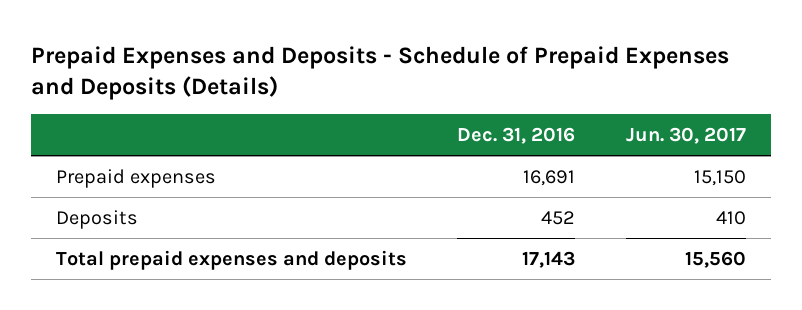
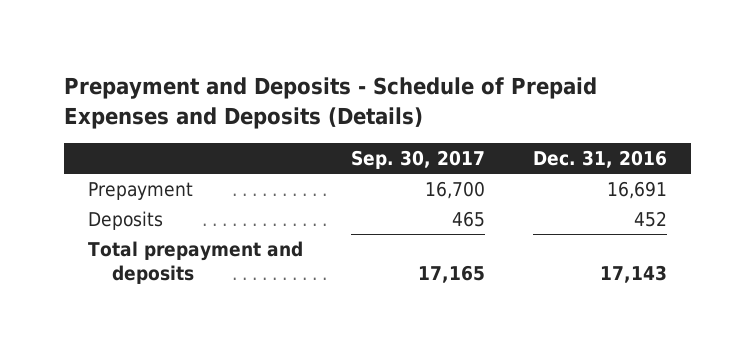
- Prepaid Expenses and Deposits - Schedule of Prepaid Expenses and Deposits (Details)
+ Prepayment and Deposits - Schedule of Prepaid Expenses and Deposits (Details)
- | Dec. 31, 2016 | Jun. 30, 2017
+ | Sep. 30, 2017 | Dec. 31, 2016
- Prepaid expenses | 16,691 | 15,150
+ Prepayment | 16,700 | 16,691
- Total prepaid expenses and deposits | 17,143 | 15,560
+ Total prepayment and deposits | 17,165 | 17,143

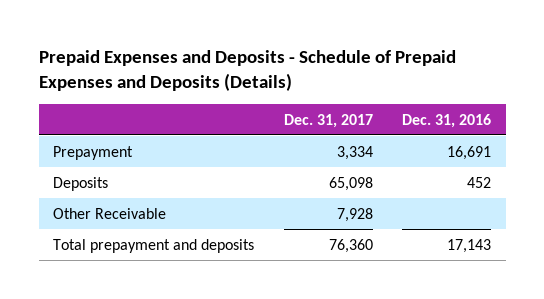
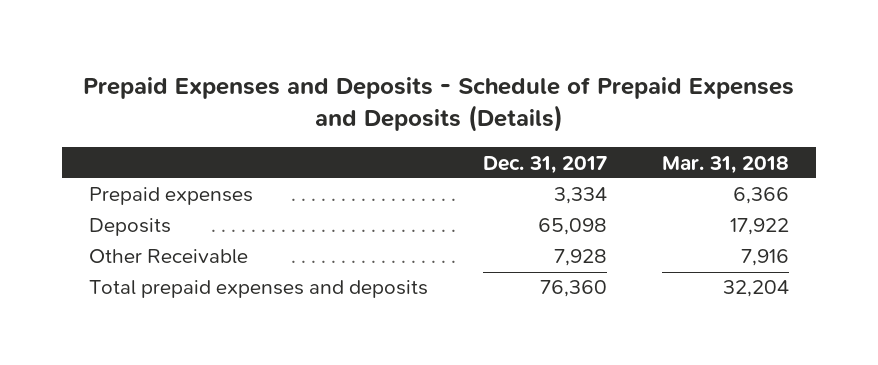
- | Dec. 31, 2017 | Dec. 31, 2016
+ | Dec. 31, 2017 | Mar. 31, 2018
- Prepayment | 3,334 | 16,691
+ Prepaid expenses | 3,334 | 6,366
- Total prepayment and deposits | 76,360 | 17,143
+ Total prepaid expenses and deposits | 76,360 | 32,204

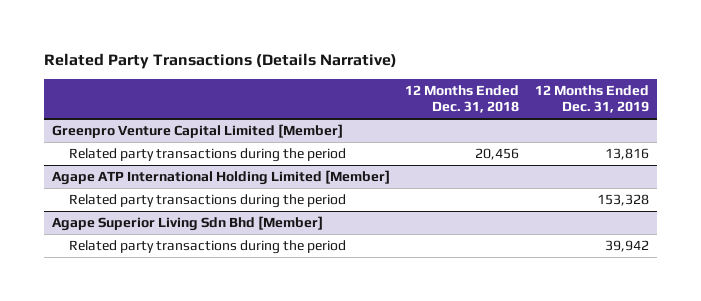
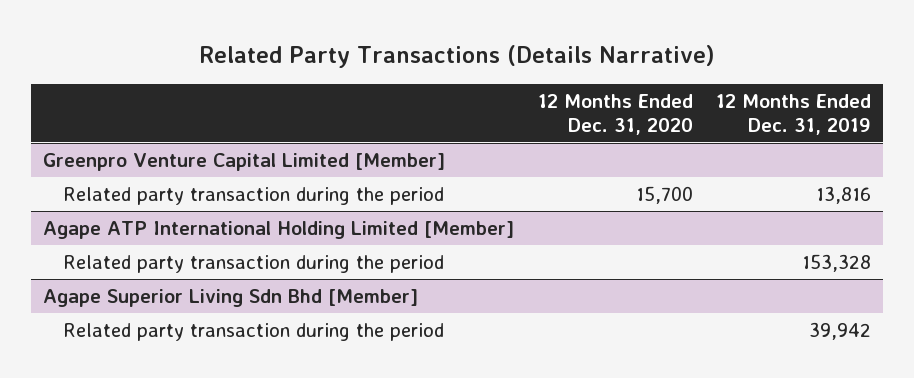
- | 12 Months Ended Dec. 31, 2018 | 12 Months Ended Dec. 31, 2019
+ | 12 Months Ended Dec. 31, 2020 | 12 Months Ended Dec. 31, 2019
@ Greenpro Venture Capital Limited [Member]
- Related party transactions during the period | 20,456 | 13,816
+ Related party transaction during the period | 15,700 | 13,816
@ Agape ATP International Holding Limited [Member]
- Related party transactions during the period | | 153,328
+ Related party transaction during the period | | 153,328
@ Agape Superior Living Sdn Bhd [Member]
- Related party transactions during the period | | 39,942
+ Related party transaction during the period | | 39,942

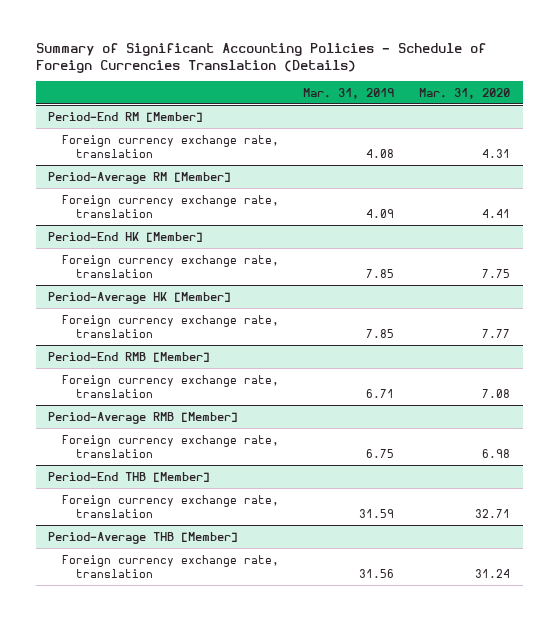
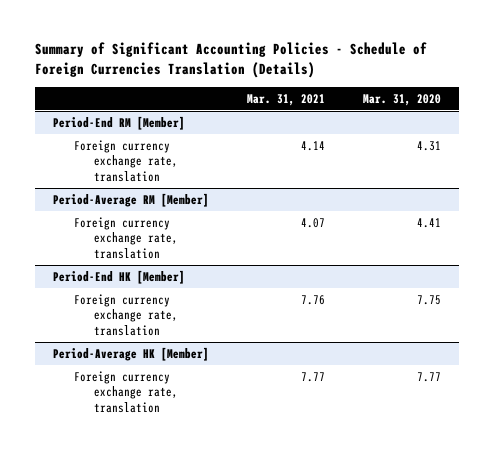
- | Mar. 31, 2019 | Mar. 31, 2020
+ | Mar. 31, 2021 | Mar. 31, 2020
- Period-End RMB [Member]
- Foreign currency exchange rate, translation | 6.71 | 7.08
- Period-Average RMB [Member]
- Foreign currency exchange rate, translation | 6.75 | 6.98
- Period-End THB [Member]
- Foreign currency exchange rate, translation | 31.59 | 32.71
- Period-Average THB [Member]
- Foreign currency exchange rate, translation | 31.56 | 31.24

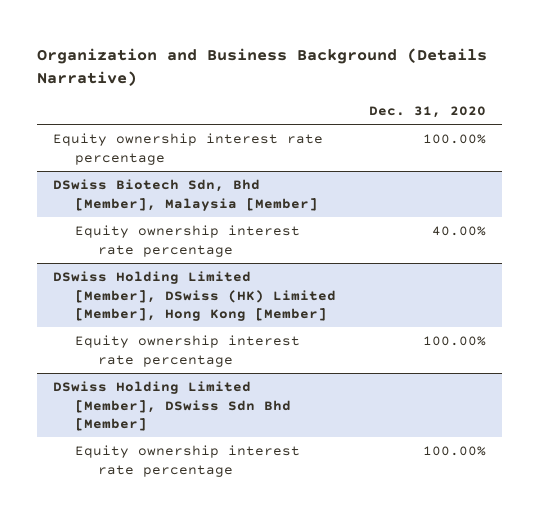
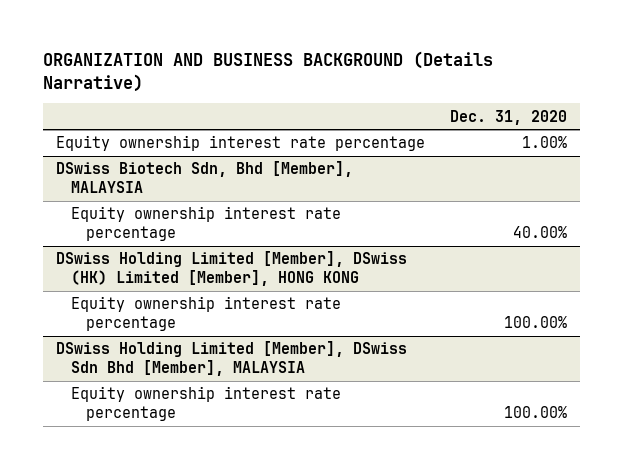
- Organization and Business Background (Details Narrative)
+ ORGANIZATION AND BUSINESS BACKGROUND (Details Narrative)
- Equity ownership interest rate percentage | 100.00%
- DSwiss Biotech Sdn, Bhd [Member], Malaysia [Member]
+ Equity ownership interest rate percentage | 1.00%
+ DSwiss Biotech Sdn, Bhd [Member], MALAYSIA
- DSwiss Holding Limited [Member], DSwiss (HK) Limited [Member], Hong Kong [Member]
+ DSwiss Holding Limited [Member], DSwiss (HK) Limited [Member], HONG KONG
- DSwiss Holding Limited [Member], DSwiss Sdn Bhd [Member]
+ DSwiss Holding Limited [Member], DSwiss Sdn Bhd [Member], MALAYSIA

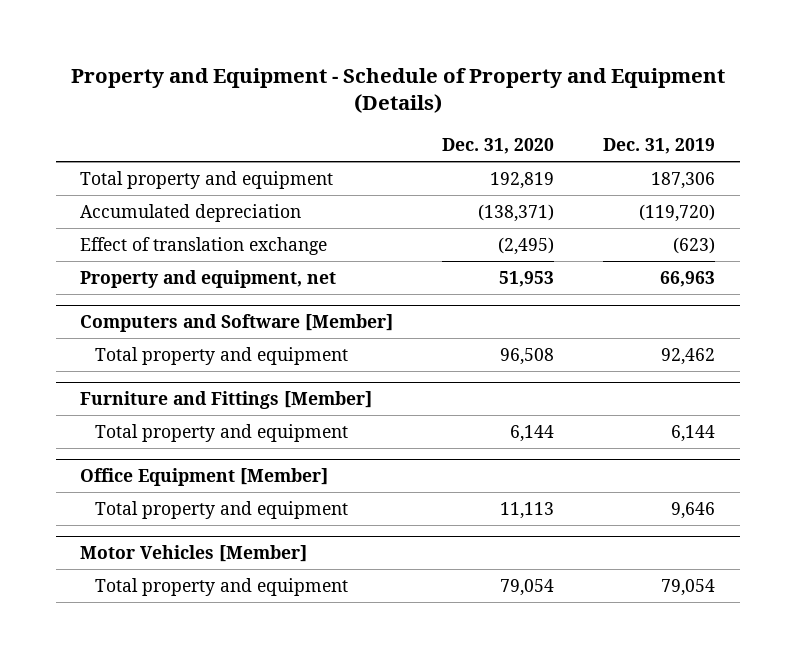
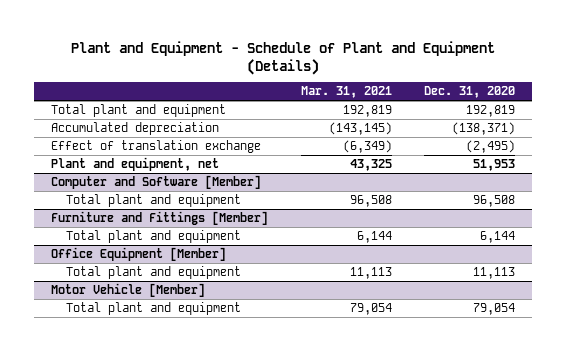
- Property and Equipment - Schedule of Property and Equipment (Details)
+ Plant and Equipment - Schedule of Plant and Equipment (Details)
- | Dec. 31, 2020 | Dec. 31, 2019
+ | Mar. 31, 2021 | Dec. 31, 2020
- Total property and equipment | 192,819 | 187,306
+ Total plant and equipment | 192,819 | 192,819
- Property and equipment, net | 51,953 | 66,963
- Computers and Software [Member]
- Total property and equipment | 96,508 | 92,462
+ Plant and equipment, net | 43,325 | 51,953
+ Computer and Software [Member]
+ Total plant and equipment | 96,508 | 96,508
@ Furniture and Fittings [Member]
- Total property and equipment | 6,144 | 6,144
+ Total plant and equipment | 6,144 | 6,144
@ Office Equipment [Member]
- Total property and equipment | 11,113 | 9,646
- Motor Vehicles [Member]
- Total property and equipment | 79,054 | 79,054
@ Office Equipment [Member]
+ Total plant and equipment | 11,113 | 11,113
+ Motor Vehicle [Member]
+ Total plant and equipment | 79,054 | 79,054

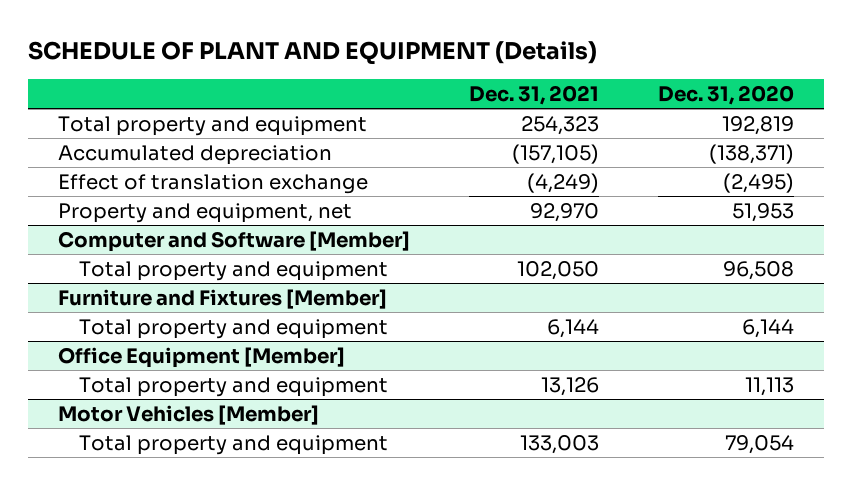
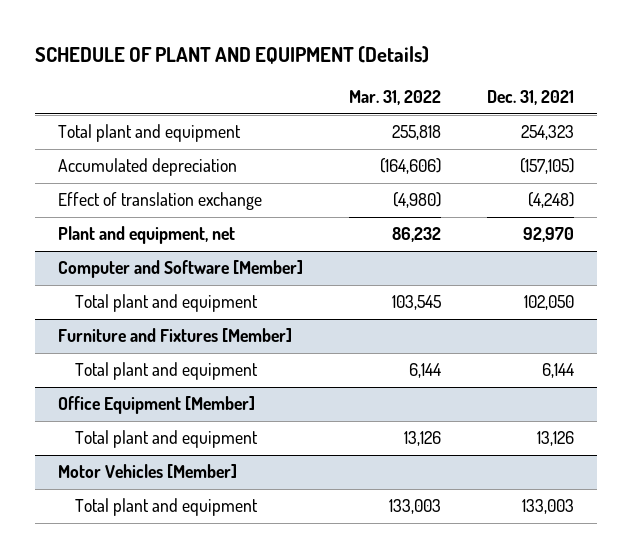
- | Dec. 31, 2021 | Dec. 31, 2020
+ | Mar. 31, 2022 | Dec. 31, 2021
- Total property and equipment | 254,323 | 192,819
+ Total plant and equipment | 255,818 | 254,323
- Effect of translation exchange | (4,249) | (2,495)
- Property and equipment, net | 92,970 | 51,953
+ Effect of translation exchange | (4,980) | (4,248)
+ Plant and equipment, net | 86,232 | 92,970
@ Computer and Software [Member]
- Total property and equipment | 102,050 | 96,508
+ Total plant and equipment | 103,545 | 102,050
@ Furniture and Fixtures [Member]
- Total property and equipment | 6,144 | 6,144
+ Total plant and equipment | 6,144 | 6,144
@ Office Equipment [Member]
- Total property and equipment | 13,126 | 11,113
+ Total plant and equipment | 13,126 | 13,126
@ Motor Vehicles [Member]
- Total property and equipment | 133,003 | 79,054
+ Total plant and equipment | 133,003 | 133,003

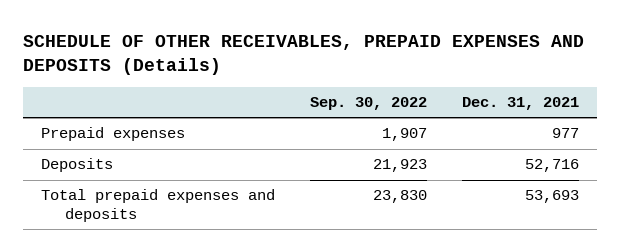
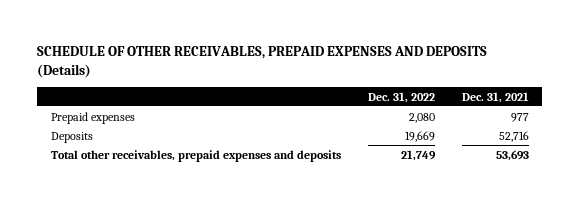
- | Sep. 30, 2022 | Dec. 31, 2021
+ | Dec. 31, 2022 | Dec. 31, 2021
- Total prepaid expenses and deposits | 23,830 | 53,693
+ Total other receivables, prepaid expenses and deposits | 21,749 | 53,693

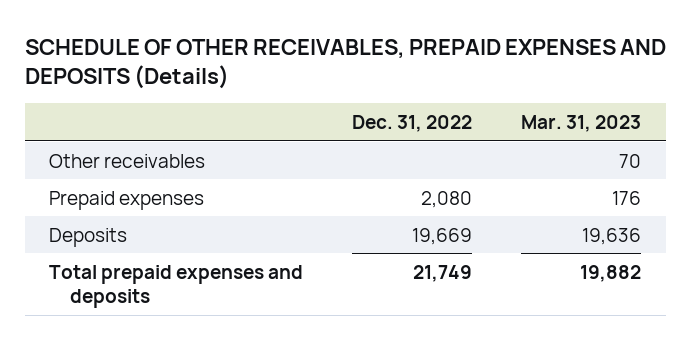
- | Dec. 31, 2022 | Dec. 31, 2021
+ | Dec. 31, 2022 | Mar. 31, 2023
+ Other receivables | | 70
- Total other receivables, prepaid expenses and deposits | 21,749 | 53,693
+ Total prepaid expenses and deposits | 21,749 | 19,882

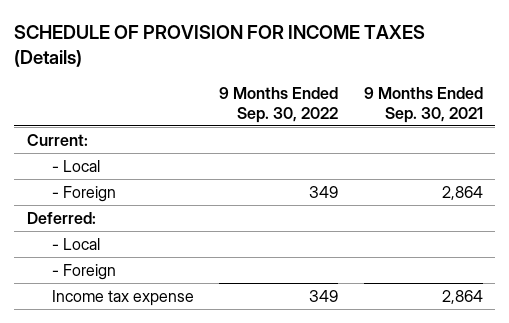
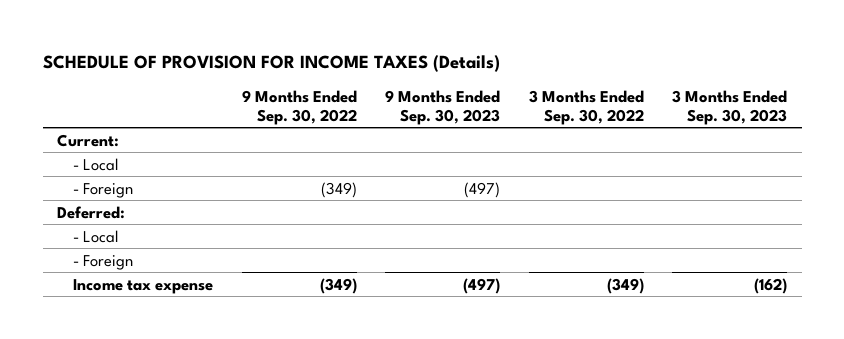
- | 9 Months Ended Sep. 30, 2022 | 9 Months Ended Sep. 30, 2021
+ | 9 Months Ended Sep. 30, 2022 | 9 Months Ended Sep. 30, 2023 | 3 Months Ended Sep. 30, 2022 | 3 Months Ended Sep. 30, 2023
- - Foreign | 349 | 2,864
+ - Foreign | (349) | (497) | |
- Income tax expense | 349 | 2,864
+ Income tax expense | (349) | (497) | (349) | (162)

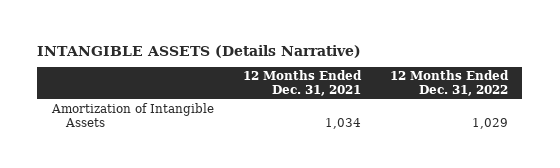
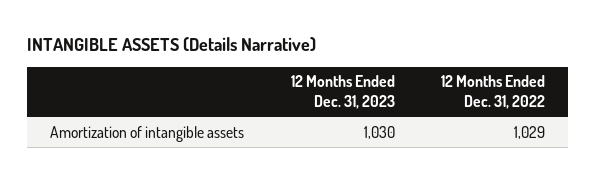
- | 12 Months Ended Dec. 31, 2021 | 12 Months Ended Dec. 31, 2022
+ | 12 Months Ended Dec. 31, 2023 | 12 Months Ended Dec. 31, 2022
- Amortization of Intangible Assets | 1,034 | 1,029
+ Amortization of intangible assets | 1,030 | 1,029

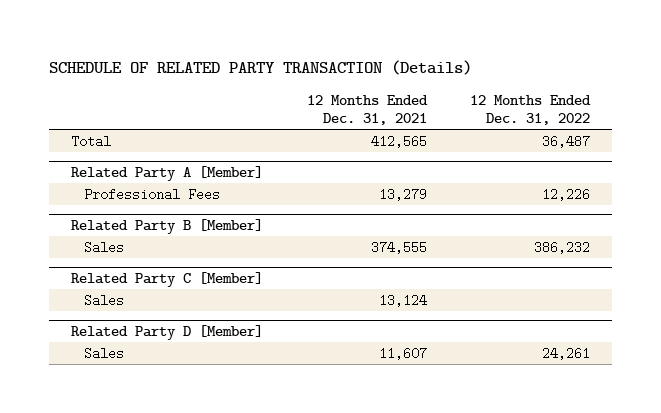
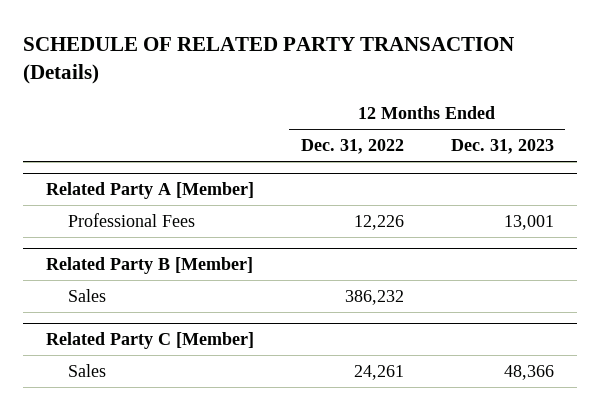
- | 12 Months Ended Dec. 31, 2021 | 12 Months Ended Dec. 31, 2022
+ | 12 Months Ended Dec. 31, 2022 | 12 Months Ended Dec. 31, 2023
- Total | 412,565 | 36,487
@ Related Party C [Member]
- Sales | 13,124 |
- Related Party D [Member]

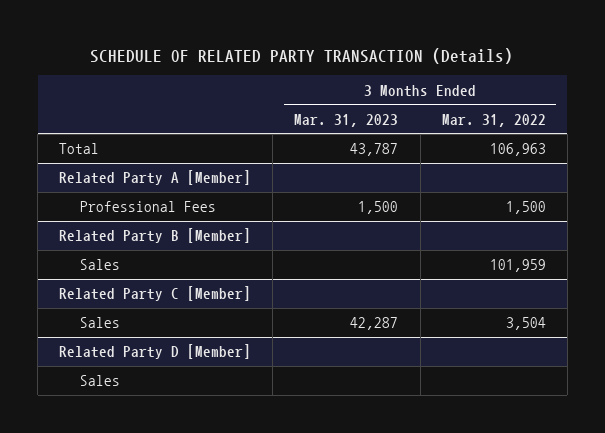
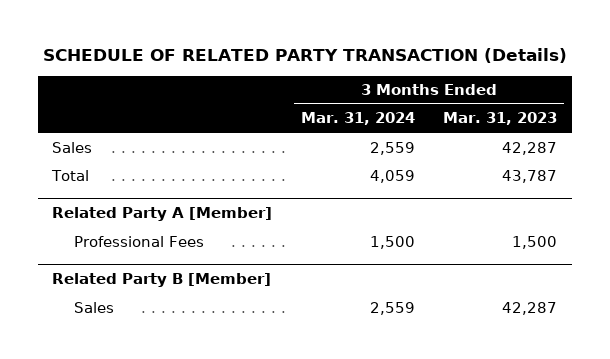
- | 3 Months Ended Mar. 31, 2023 | 3 Months Ended Mar. 31, 2022
+ | 3 Months Ended Mar. 31, 2024 | 3 Months Ended Mar. 31, 2023
+ Sales | 2,559 | 42,287
@ Related Party B [Member]
- Sales | | 101,959
- Related Party C [Member]
- Related Party D [Member]
- Sales

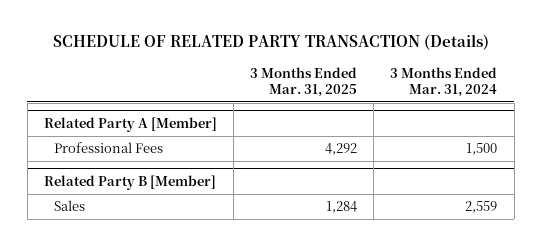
- | 3 Months Ended Mar. 31, 2024 | 3 Months Ended Mar. 31, 2023
+ | 3 Months Ended Mar. 31, 2025 | 3 Months Ended Mar. 31, 2024
- Sales | 2,559 | 42,287
- Total | 4,059 | 43,787

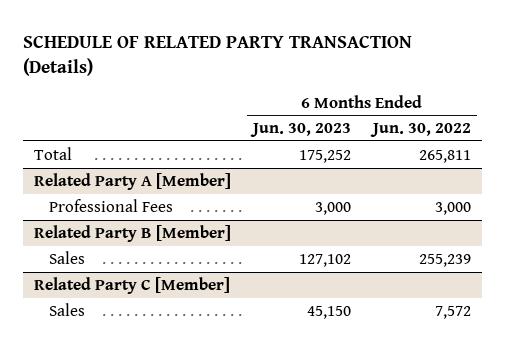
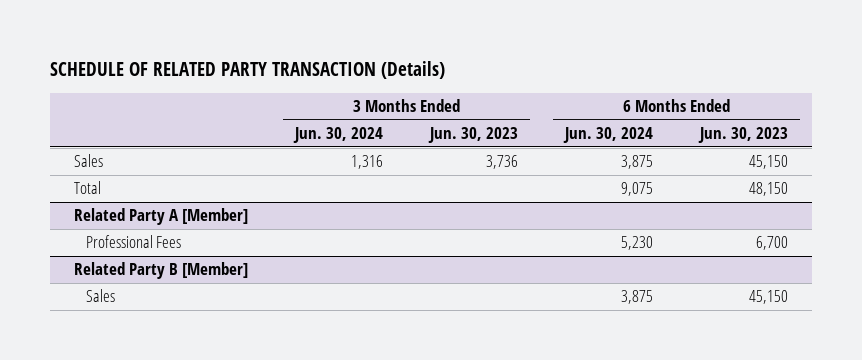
- | 6 Months Ended Jun. 30, 2023 | 6 Months Ended Jun. 30, 2022
+ | 3 Months Ended Jun. 30, 2024 | 3 Months Ended Jun. 30, 2023 | 6 Months Ended Jun. 30, 2024 | 6 Months Ended Jun. 30, 2023
- Total | 175,252 | 265,811
+ Sales | 1,316 | 3,736 | 3,875 | 45,150
+ Total | | | 9,075 | 48,150
@ Related Party A [Member]
- Professional Fees | 3,000 | 3,000
+ Professional Fees | | | 5,230 | 6,700
@ Related Party B [Member]
- Sales | 127,102 | 255,239
- Related Party C [Member]

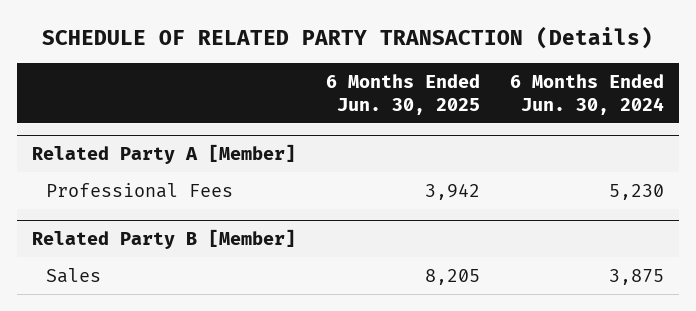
- | 3 Months Ended Jun. 30, 2024 | 3 Months Ended Jun. 30, 2023 | 6 Months Ended Jun. 30, 2024 | 6 Months Ended Jun. 30, 2023
+ | 6 Months Ended Jun. 30, 2025 | 6 Months Ended Jun. 30, 2024
- Sales | 1,316 | 3,736 | 3,875 | 45,150
- Total | | | 9,075 | 48,150

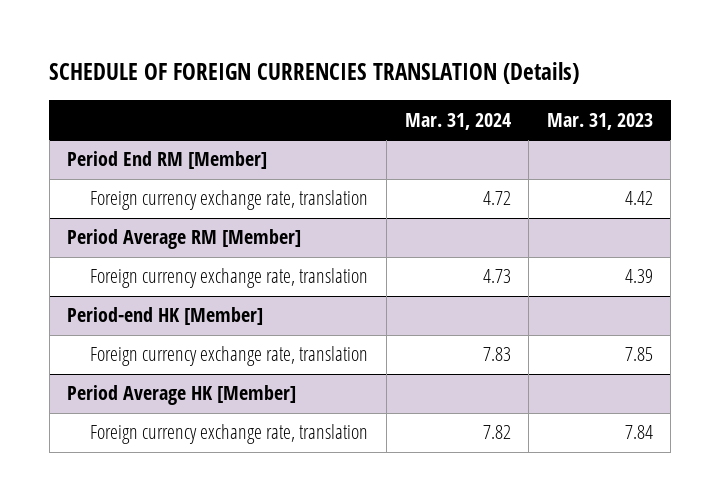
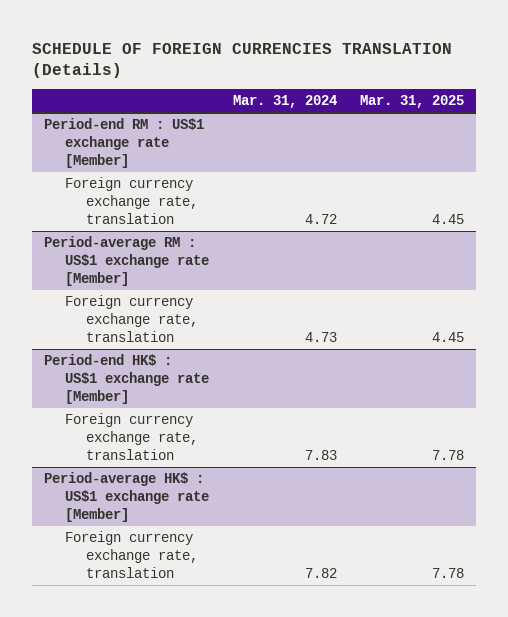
- | Mar. 31, 2024 | Mar. 31, 2023
+ | Mar. 31, 2024 | Mar. 31, 2025
- Period End RM [Member]
+ Period-end RM : US$1 exchange rate [Member]
- Period Average RM [Member]
+ Period-average RM : US$1 exchange rate [Member]
- Period-end HK [Member]
+ Period-end HK$ : US$1 exchange rate [Member]
- Period Average HK [Member]
+ Period-average HK$ : US$1 exchange rate [Member]

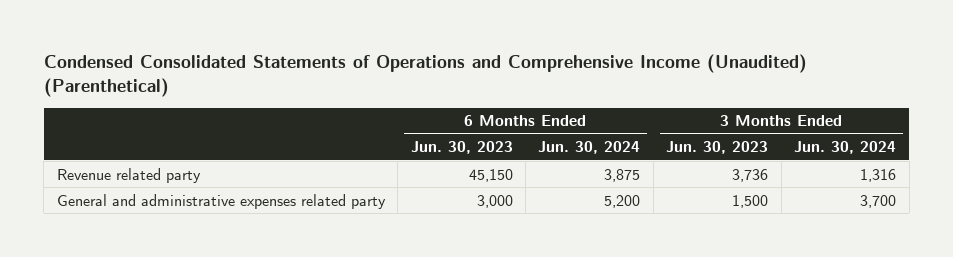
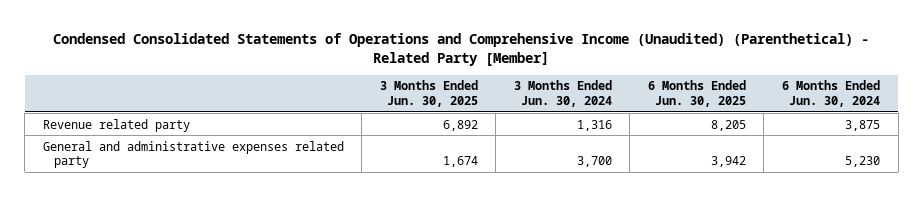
- Condensed Consolidated Statements of Operations and Comprehensive Income (Unaudited) (Parenthetical)
+ Condensed Consolidated Statements of Operations and Comprehensive Income (Unaudited) (Parenthetical) - Related Party [Member]
- | 6 Months Ended Jun. 30, 2023 | 6 Months Ended Jun. 30, 2024 | 3 Months Ended Jun. 30, 2023 | 3 Months Ended Jun. 30, 2024
+ | 3 Months Ended Jun. 30, 2025 | 3 Months Ended Jun. 30, 2024 | 6 Months Ended Jun. 30, 2025 | 6 Months Ended Jun. 30, 2024
- General and administrative expenses related party | 3,000 | 5,200 | 1,500 | 3,700
+ General and administrative expenses related party | 1,674 | 3,700 | 3,942 | 5,230

